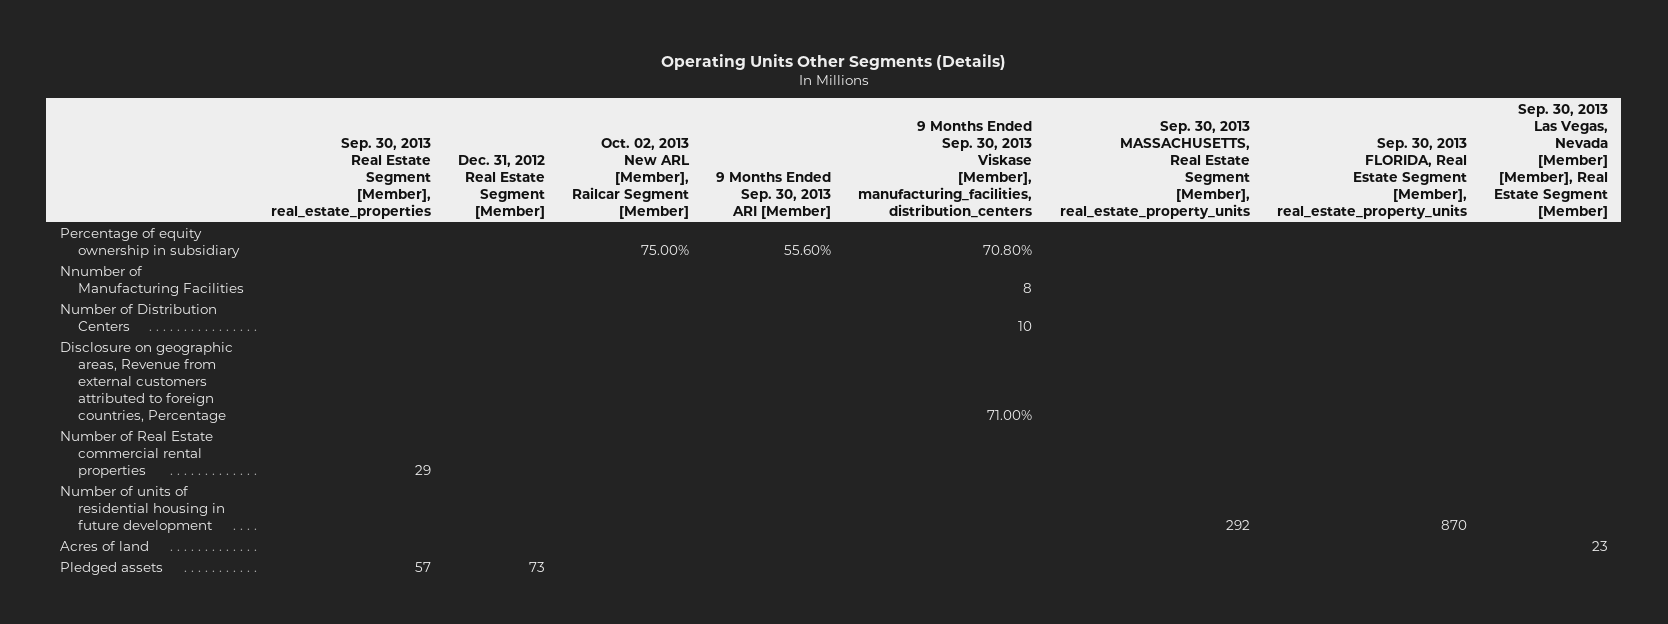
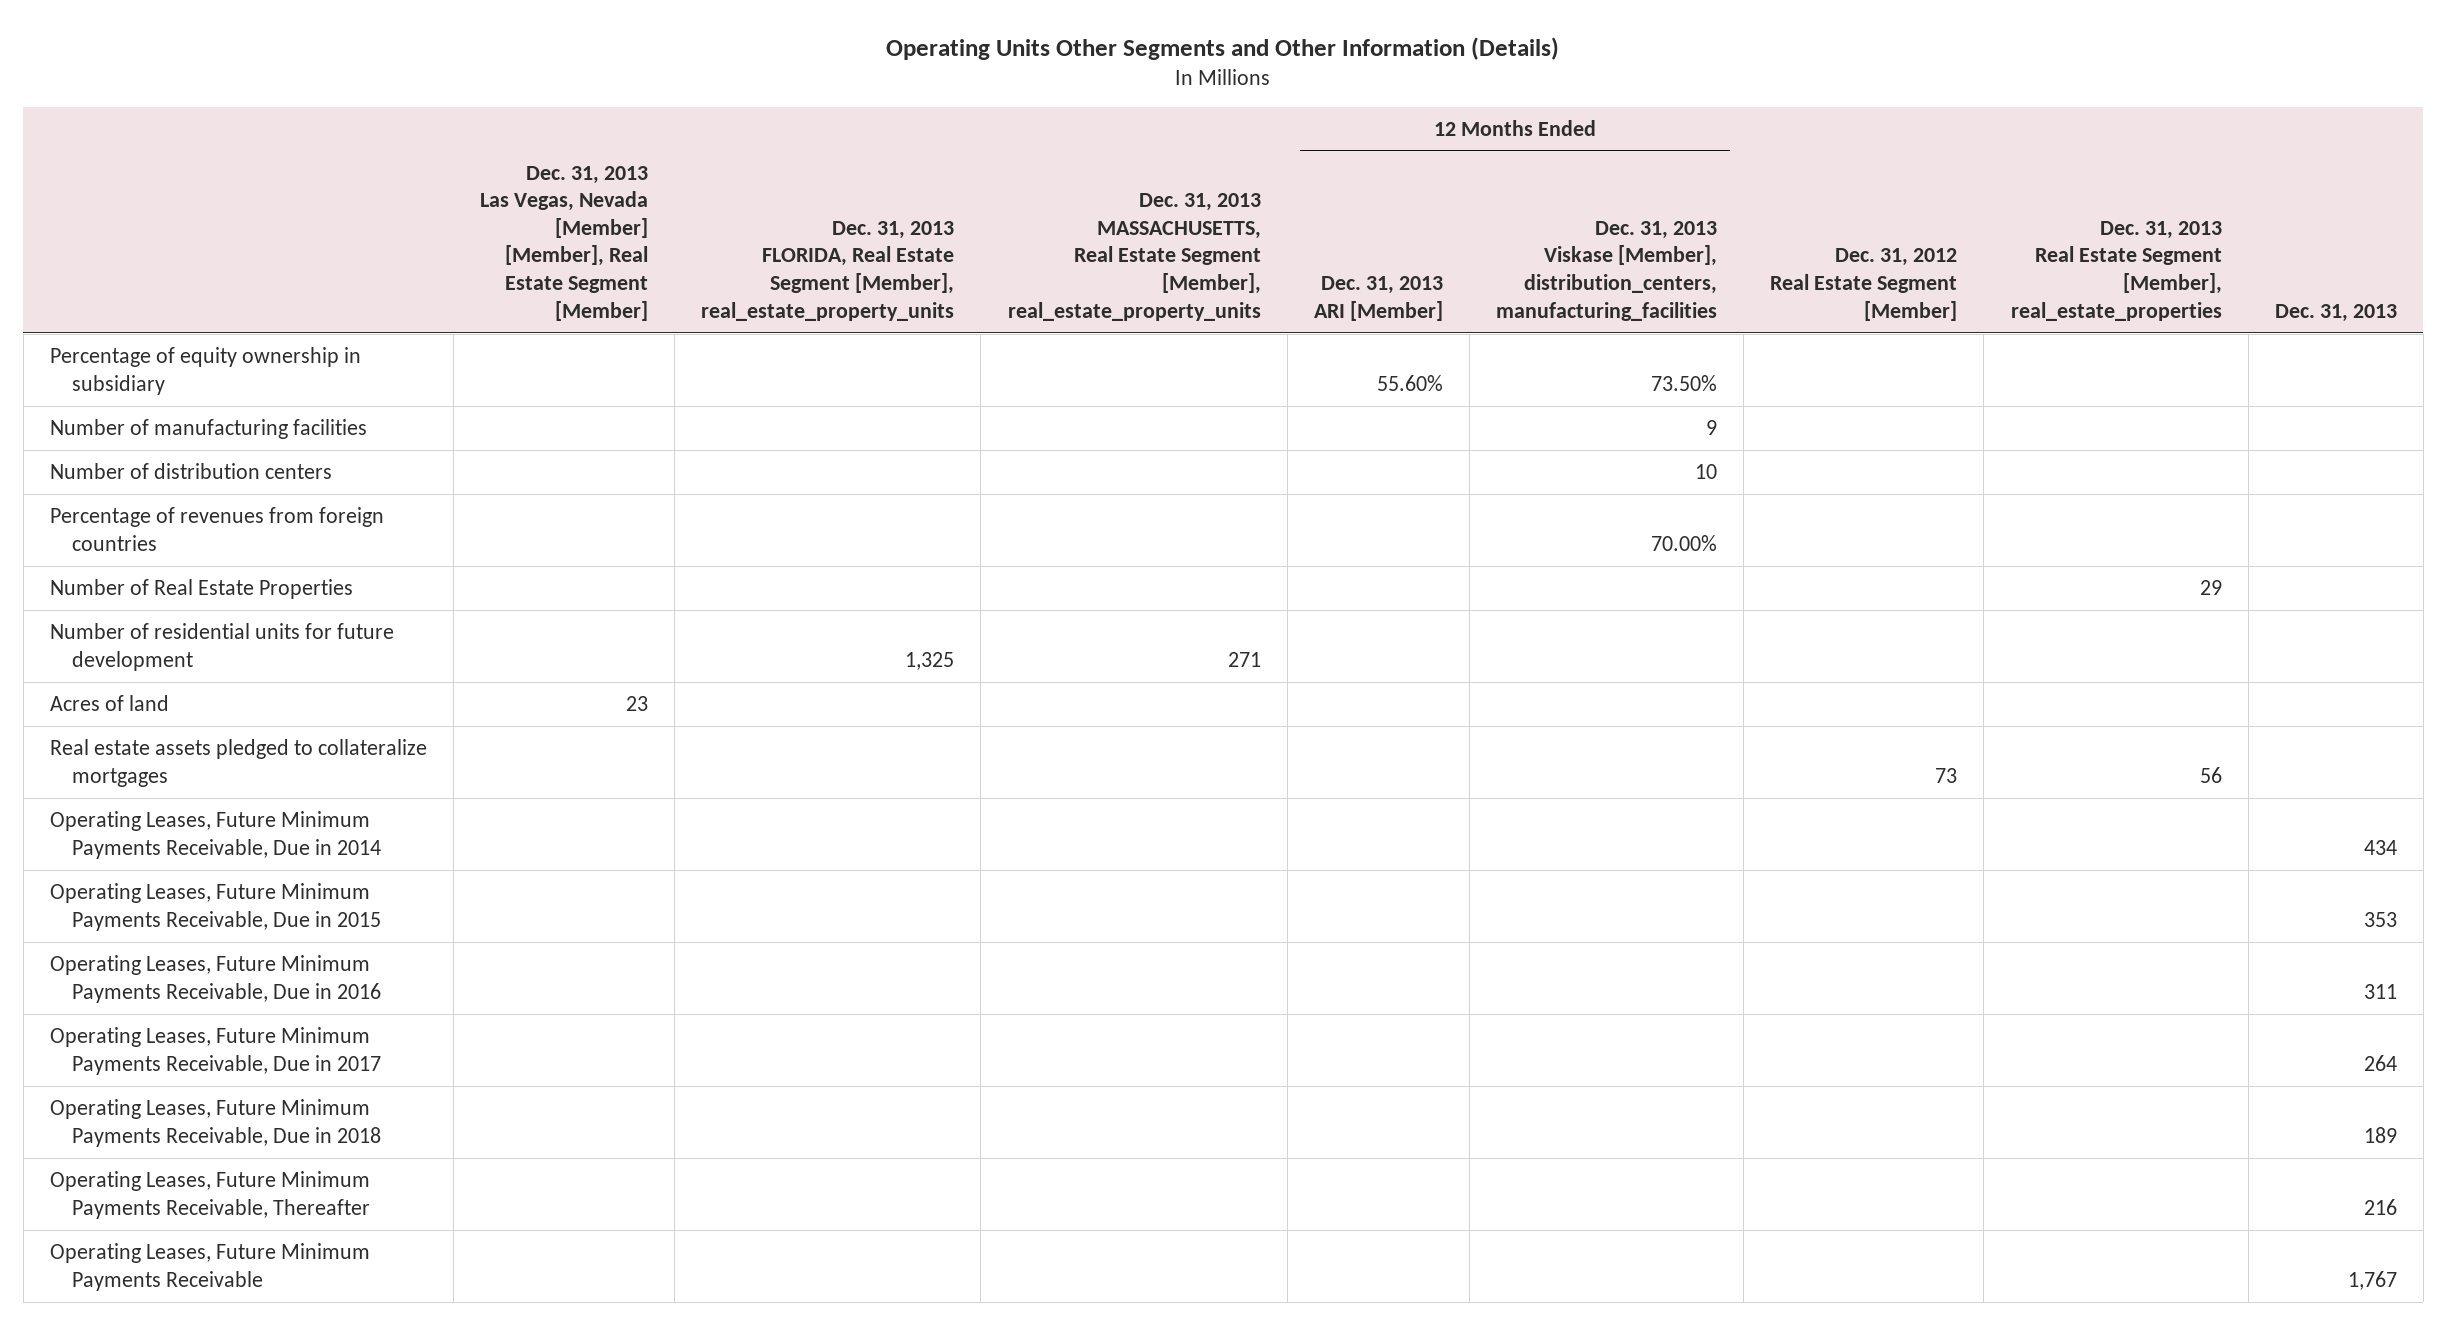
- Operating Units Other Segments (Details)
+ Operating Units Other Segments and Other Information (Details)
- | Sep. 30, 2013 Real Estate Segment [Member], real_estate_properties | Dec. 31, 2012 Real Estate Segment [Member] | Oct. 02, 2013 New ARL [Member], Railcar Segment [Member] | 9 Months Ended Sep. 30, 2013 ARI [Member] | 9 Months Ended Sep. 30, 2013 Viskase [Member], manufacturing_facilities, distribution_centers | Sep. 30, 2013 MASSACHUSETTS, Real Estate Segment [Member], real_estate_property_units | Sep. 30, 2013 FLORIDA, Real Estate Segment [Member], real_estate_property_units | Sep. 30, 2013 Las Vegas, Nevada [Member] [Member], Real Estate Segment [Member]
+ | Dec. 31, 2013 Las Vegas, Nevada [Member] [Member], Real Estate Segment [Member] | Dec. 31, 2013 FLORIDA, Real Estate Segment [Member], real_estate_property_units | Dec. 31, 2013 MASSACHUSETTS, Real Estate Segment [Member], real_estate_property_units | 12 Months Ended Dec. 31, 2013 ARI [Member] | 12 Months Ended Dec. 31, 2013 Viskase [Member], distribution_centers, manufacturing_facilities | Dec. 31, 2012 Real Estate Segment [Member] | Dec. 31, 2013 Real Estate Segment [Member], real_estate_properties | Dec. 31, 2013
- Nnumber of Manufacturing Facilities | | | | | 8 | | |
- Number of Distribution Centers | | | | | 10 | | |
- Disclosure on geographic areas, Revenue from external customers attributed to foreign countries, Percentage | | | | | 71.00% | | |
- Number of Real Estate commercial rental properties | 29 | | | | | | |
- Number of units of residential housing in future development | | | | | | 292 | 870 |
+ Number of manufacturing facilities | | | | | 9 | | |
+ Number of distribution centers | | | | | 10 | | |
+ Percentage of revenues from foreign countries | | | | | 70.00% | | |
+ Number of Real Estate Properties | | | | | | | 29 |
+ Number of residential units for future development | | 1,325 | 271 | | | | |
- Pledged assets | 57 | 73 | | | | | |
+ Real estate assets pledged to collateralize mortgages | | | | | | 73 | 56 |
+ Operating Leases, Future Minimum Payments Receivable, Due in 2014 | | | | | | | | 434
+ Operating Leases, Future Minimum Payments Receivable, Due in 2015 | | | | | | | | 353
+ Operating Leases, Future Minimum Payments Receivable, Due in 2016 | | | | | | | | 311
+ Operating Leases, Future Minimum Payments Receivable, Due in 2017 | | | | | | | | 264
+ Operating Leases, Future Minimum Payments Receivable, Due in 2018 | | | | | | | | 189
+ Operating Leases, Future Minimum Payments Receivable, Thereafter | | | | | | | | 216
+ Operating Leases, Future Minimum Payments Receivable | | | | | | | | 1,767

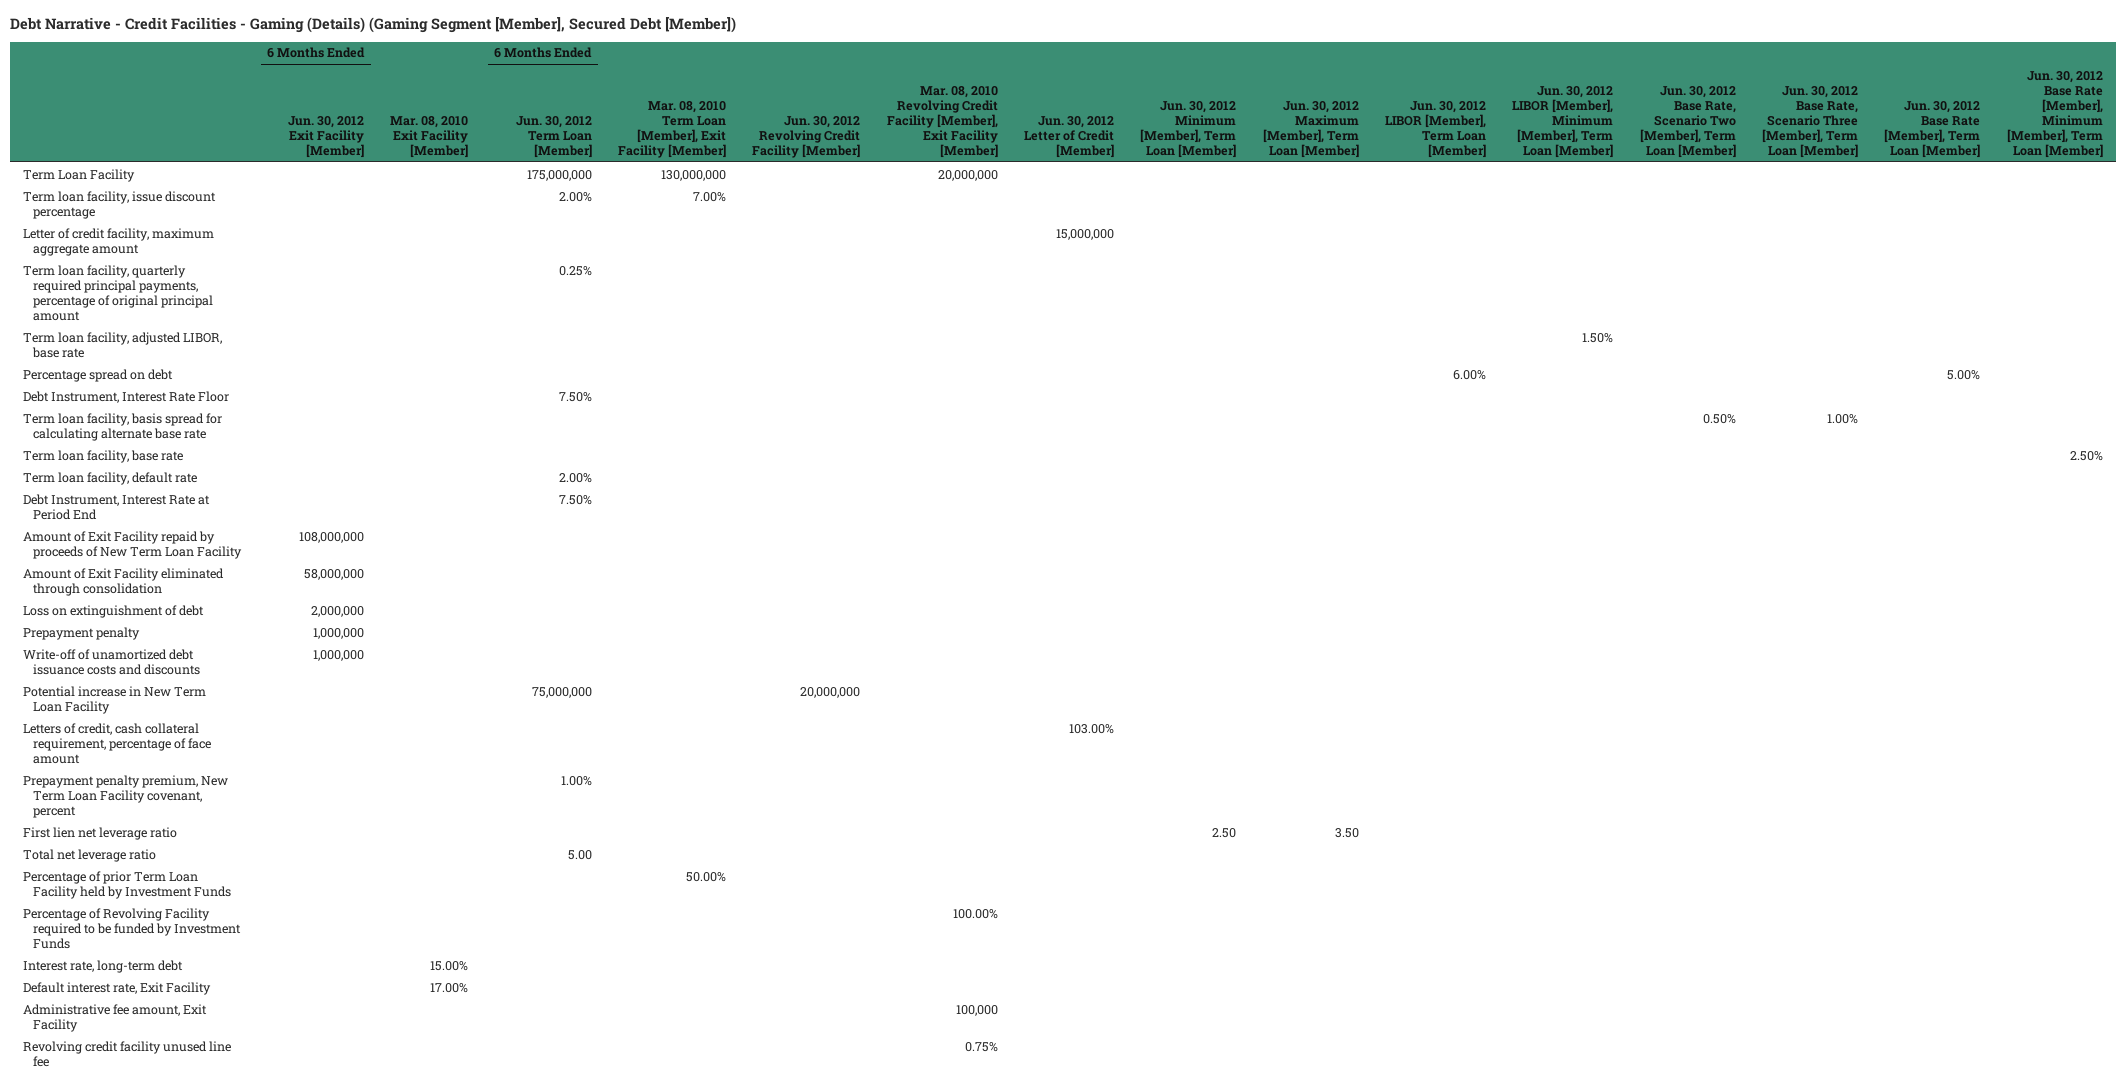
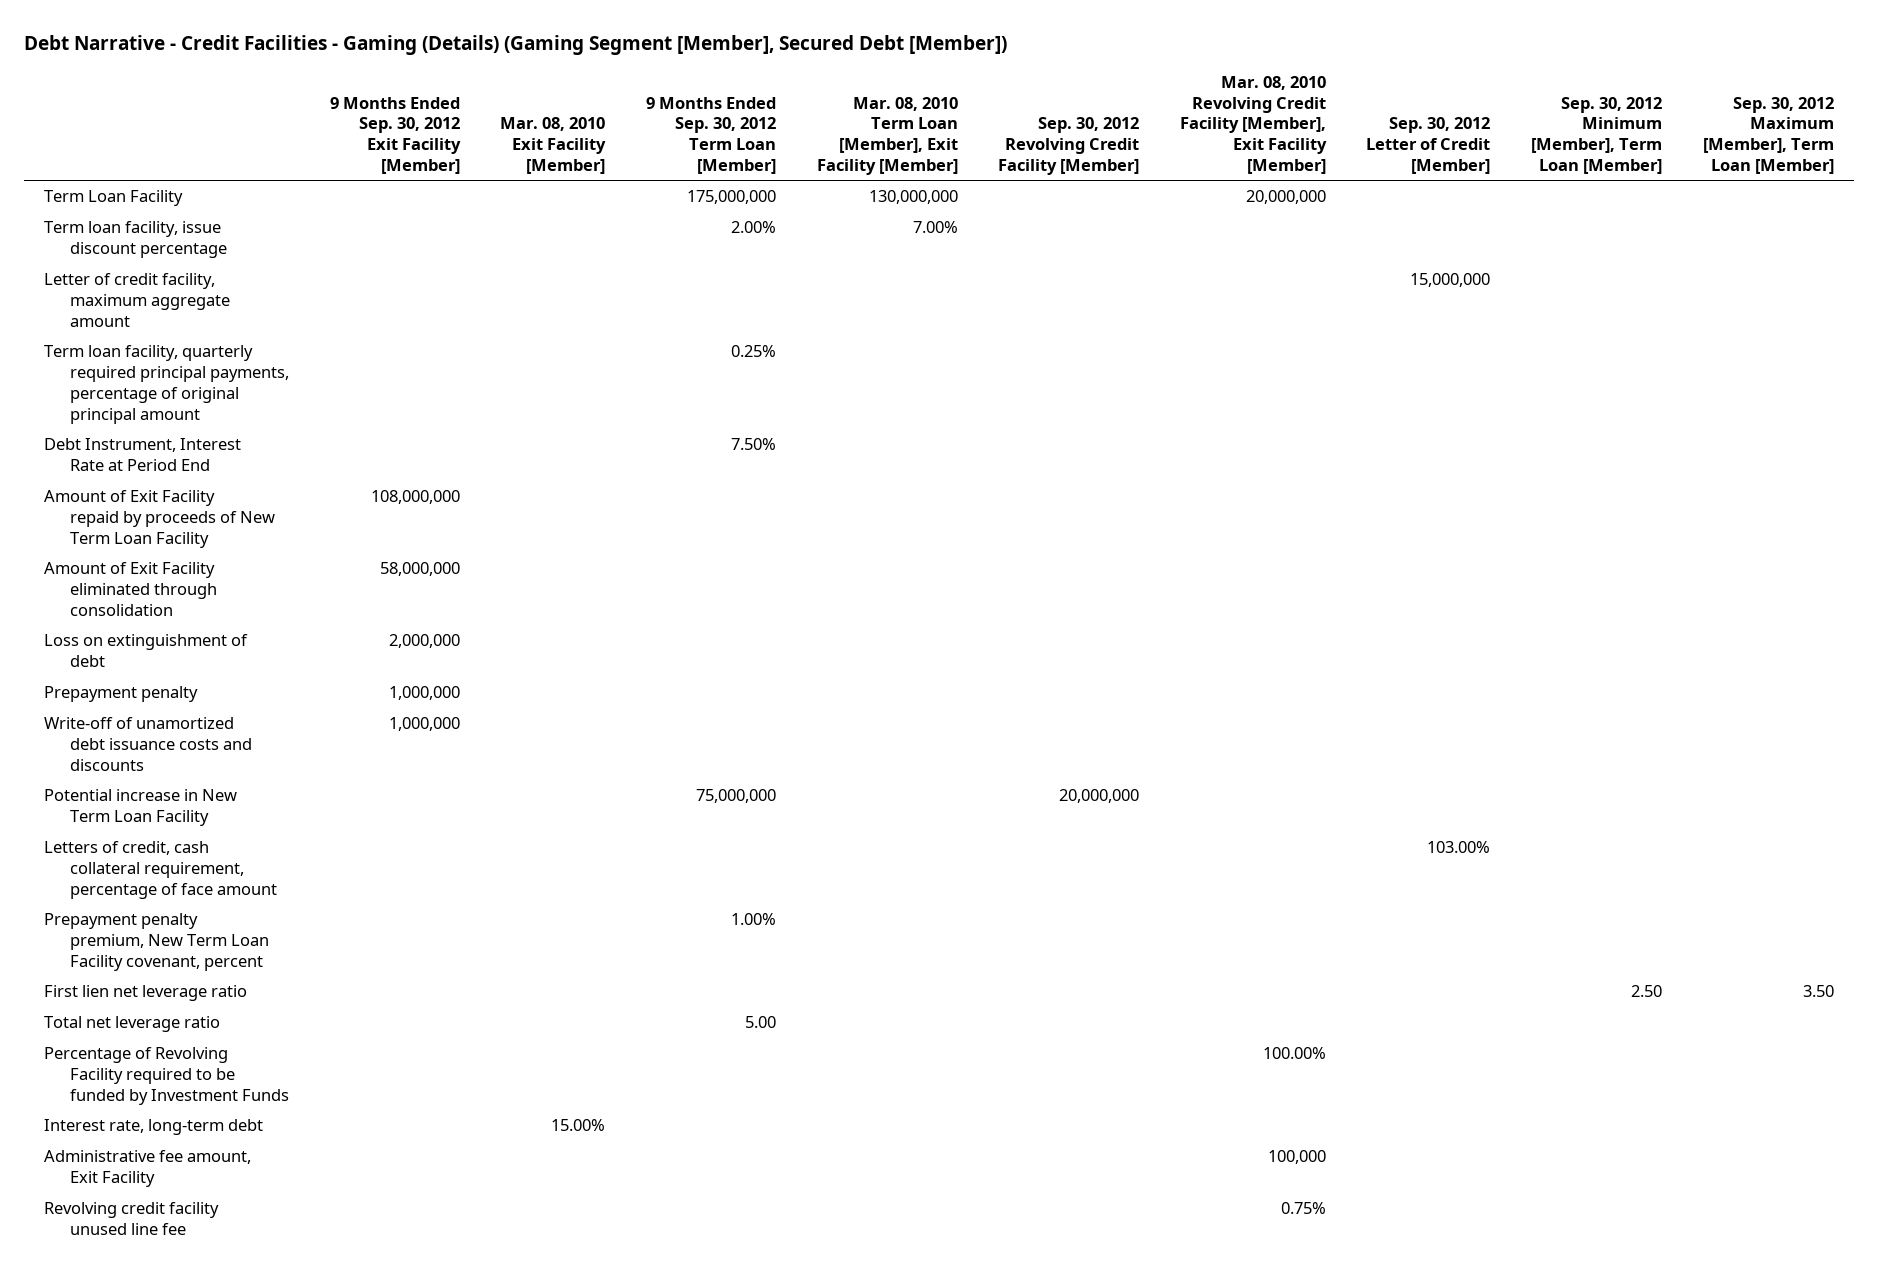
- | 6 Months Ended Jun. 30, 2012 Exit Facility [Member] | Mar. 08, 2010 Exit Facility [Member] | 6 Months Ended Jun. 30, 2012 Term Loan [Member] | Mar. 08, 2010 Term Loan [Member], Exit Facility [Member] | Jun. 30, 2012 Revolving Credit Facility [Member] | Mar. 08, 2010 Revolving Credit Facility [Member], Exit Facility [Member] | Jun. 30, 2012 Letter of Credit [Member] | Jun. 30, 2012 Minimum [Member], Term Loan [Member] | Jun. 30, 2012 Maximum [Member], Term Loan [Member] | Jun. 30, 2012 LIBOR [Member], Term Loan [Member] | Jun. 30, 2012 LIBOR [Member], Minimum [Member], Term Loan [Member] | Jun. 30, 2012 Base Rate, Scenario Two [Member], Term Loan [Member] | Jun. 30, 2012 Base Rate, Scenario Three [Member], Term Loan [Member] | Jun. 30, 2012 Base Rate [Member], Term Loan [Member] | Jun. 30, 2012 Base Rate [Member], Minimum [Member], Term Loan [Member]
+ | 9 Months Ended Sep. 30, 2012 Exit Facility [Member] | Mar. 08, 2010 Exit Facility [Member] | 9 Months Ended Sep. 30, 2012 Term Loan [Member] | Mar. 08, 2010 Term Loan [Member], Exit Facility [Member] | Sep. 30, 2012 Revolving Credit Facility [Member] | Mar. 08, 2010 Revolving Credit Facility [Member], Exit Facility [Member] | Sep. 30, 2012 Letter of Credit [Member] | Sep. 30, 2012 Minimum [Member], Term Loan [Member] | Sep. 30, 2012 Maximum [Member], Term Loan [Member]
- Term loan facility, adjusted LIBOR, base rate | | | | | | | | | | | 1.50% | | | |
- Percentage spread on debt | | | | | | | | | | 6.00% | | | | 5.00% |
- Debt Instrument, Interest Rate Floor | | | 7.50% | | | | | | | | | | | |
- Term loan facility, basis spread for calculating alternate base rate | | | | | | | | | | | | 0.50% | 1.00% | |
- Term loan facility, base rate | | | | | | | | | | | | | | | 2.50%
- Term loan facility, default rate | | | 2.00% | | | | | | | | | | | |
- Percentage of prior Term Loan Facility held by Investment Funds | | | | 50.00% | | | | | | | | | | |
- Default interest rate, Exit Facility | | 17.00% | | | | | | | | | | | | |

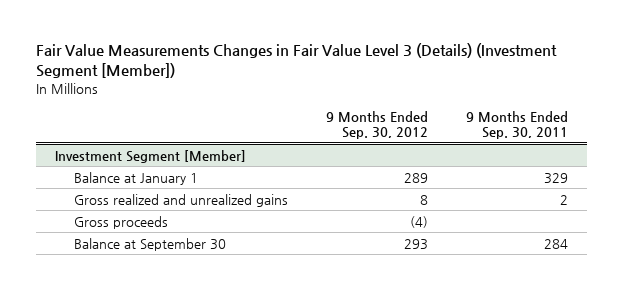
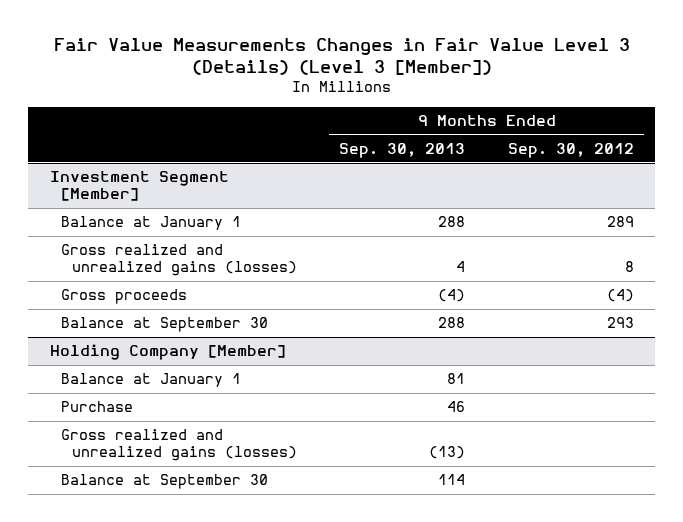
- Fair Value Measurements Changes in Fair Value Level 3 (Details) (Investment Segment [Member])
+ Fair Value Measurements Changes in Fair Value Level 3 (Details) (Level 3 [Member])
- | 9 Months Ended Sep. 30, 2012 | 9 Months Ended Sep. 30, 2011
+ | 9 Months Ended Sep. 30, 2013 | 9 Months Ended Sep. 30, 2012
@ Investment Segment [Member]
- Gross realized and unrealized gains | 8 | 2
+ Gross realized and unrealized gains (losses) | 4 | 8
+ Holding Company [Member]
+ Balance at January 1 | 81 |
+ Purchase | 46 |
+ Gross realized and unrealized gains (losses) | (13) |
+ Balance at September 30 | 114 |

